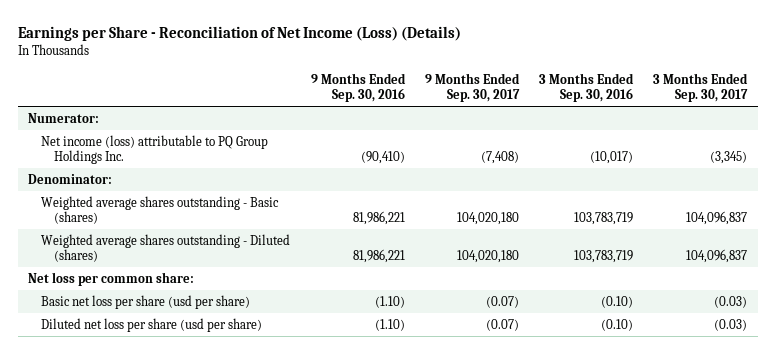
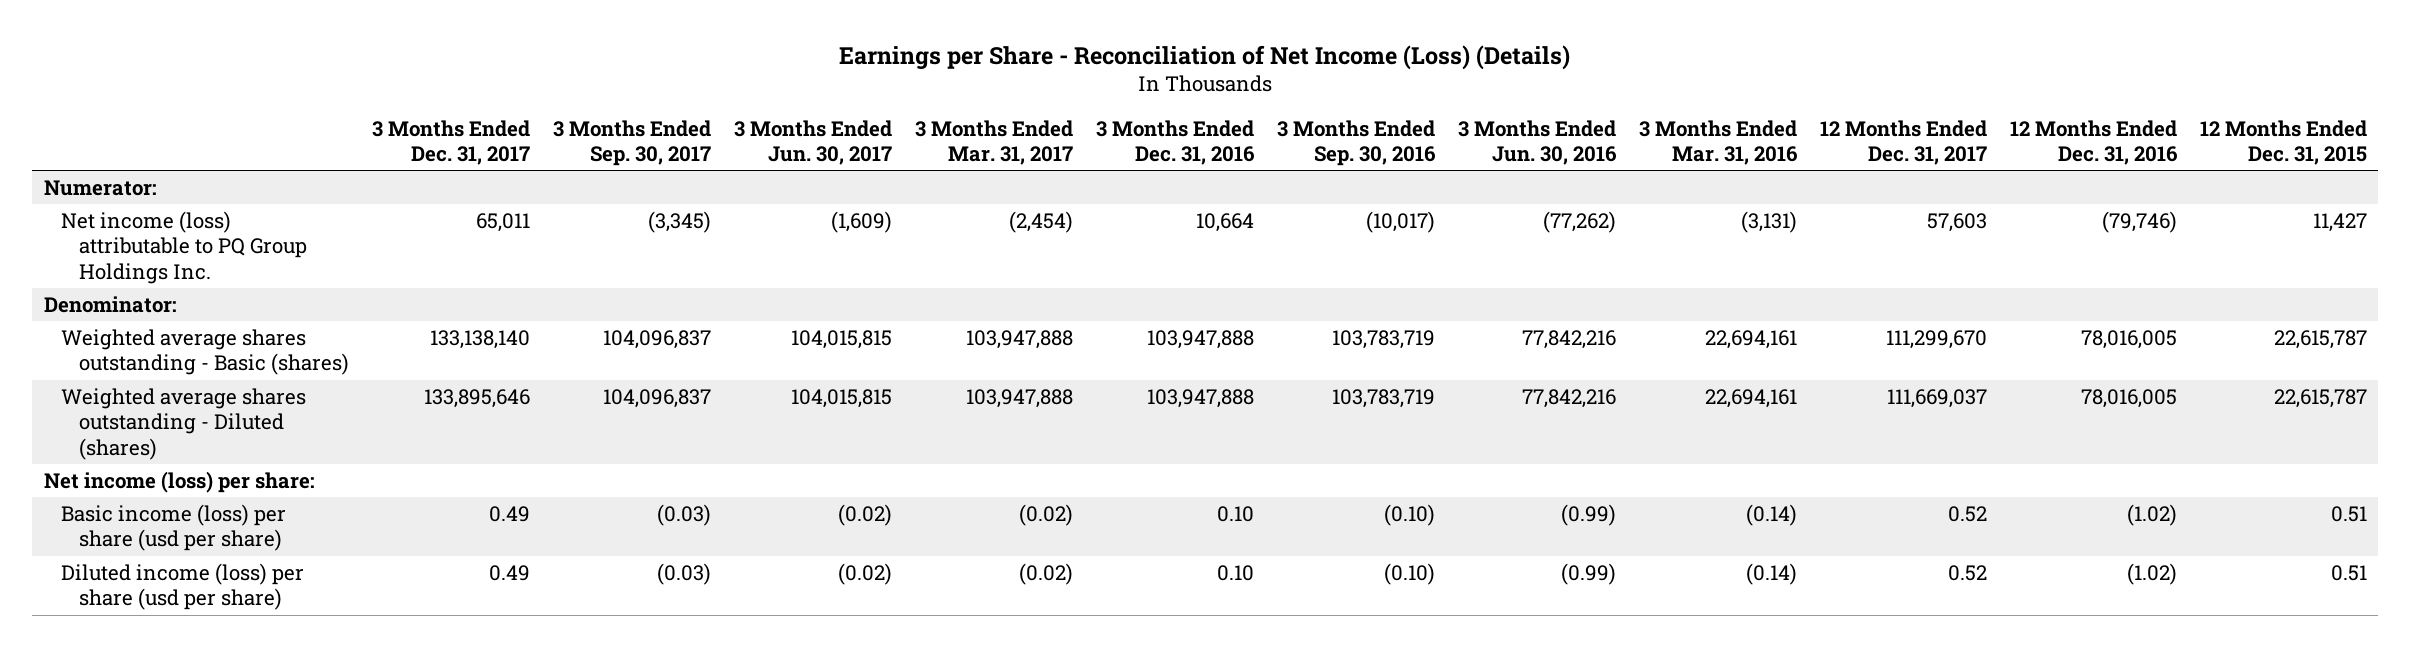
- | 9 Months Ended Sep. 30, 2016 | 9 Months Ended Sep. 30, 2017 | 3 Months Ended Sep. 30, 2016 | 3 Months Ended Sep. 30, 2017
+ | 3 Months Ended Dec. 31, 2017 | 3 Months Ended Sep. 30, 2017 | 3 Months Ended Jun. 30, 2017 | 3 Months Ended Mar. 31, 2017 | 3 Months Ended Dec. 31, 2016 | 3 Months Ended Sep. 30, 2016 | 3 Months Ended Jun. 30, 2016 | 3 Months Ended Mar. 31, 2016 | 12 Months Ended Dec. 31, 2017 | 12 Months Ended Dec. 31, 2016 | 12 Months Ended Dec. 31, 2015
- Net loss per common share:
- Basic net loss per share (usd per share) | (1.10) | (0.07) | (0.10) | (0.03)
- Diluted net loss per share (usd per share) | (1.10) | (0.07) | (0.10) | (0.03)
+ Net income (loss) per share:
+ Basic income (loss) per share (usd per share) | 0.49 | (0.03) | (0.02) | (0.02) | 0.10 | (0.10) | (0.99) | (0.14) | 0.52 | (1.02) | 0.51
+ Diluted income (loss) per share (usd per share) | 0.49 | (0.03) | (0.02) | (0.02) | 0.10 | (0.10) | (0.99) | (0.14) | 0.52 | (1.02) | 0.51

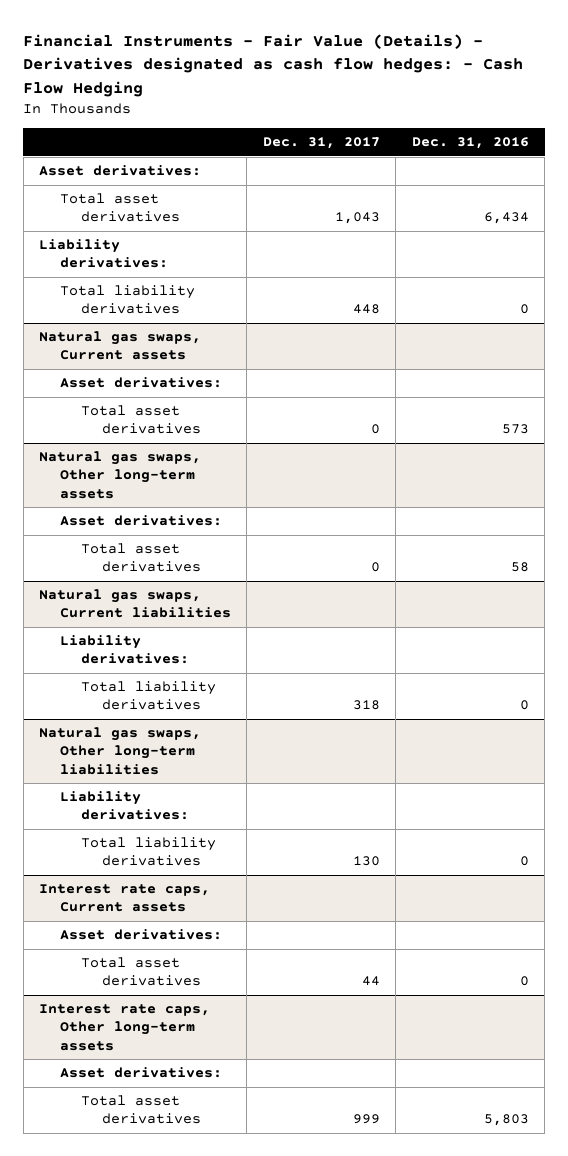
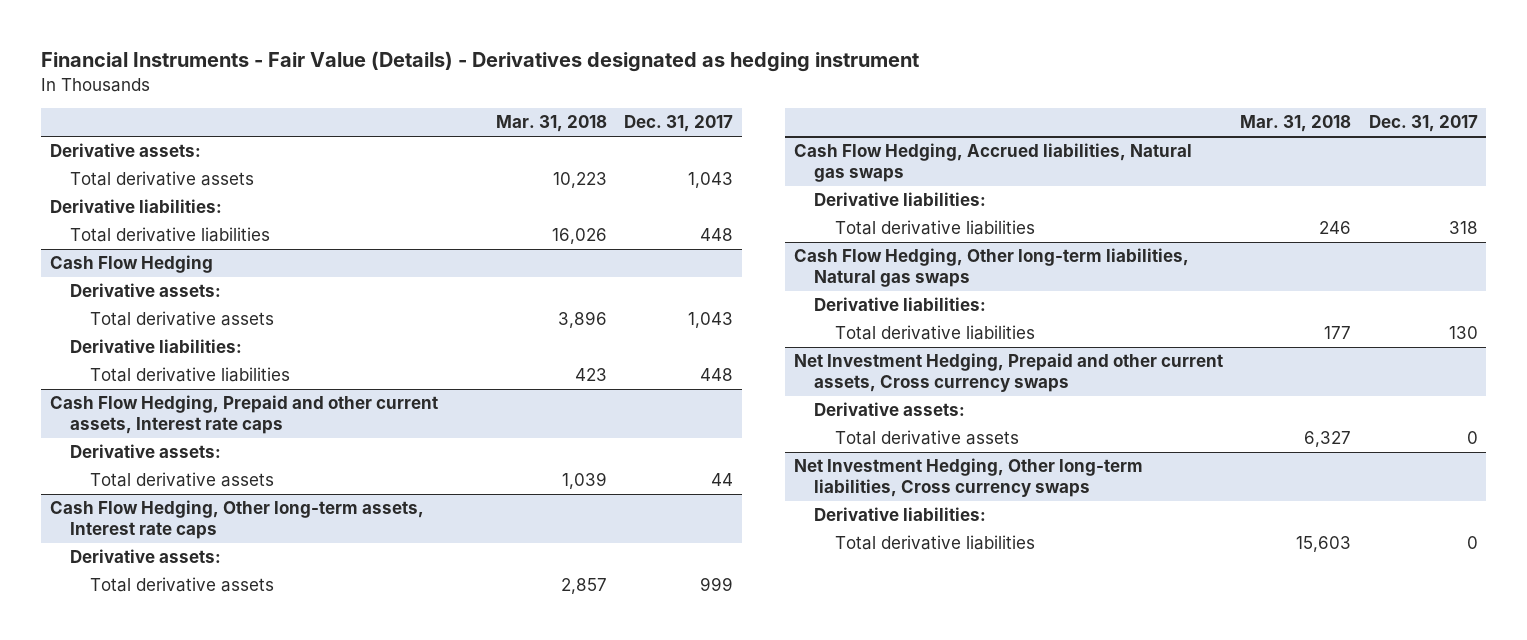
- Financial Instruments - Fair Value (Details) - Derivatives designated as cash flow hedges: - Cash Flow Hedging
+ Financial Instruments - Fair Value (Details) - Derivatives designated as hedging instrument
- | Dec. 31, 2017 | Dec. 31, 2016
+ | Mar. 31, 2018 | Dec. 31, 2017
- Asset derivatives:
- Total asset derivatives | 1,043 | 6,434
- Liability derivatives:
- Total liability derivatives | 448 | 0
- Natural gas swaps, Current assets
- Asset derivatives:
- Total asset derivatives | 0 | 573
- Natural gas swaps, Other long-term assets
- Asset derivatives:
- Total asset derivatives | 0 | 58
- Natural gas swaps, Current liabilities
- Liability derivatives:
- Total liability derivatives | 318 | 0
- Natural gas swaps, Other long-term liabilities
- Liability derivatives:
- Total liability derivatives | 130 | 0
- Interest rate caps, Current assets
- Asset derivatives:
- Total asset derivatives | 44 | 0
- Interest rate caps, Other long-term assets
- Asset derivatives:
- Total asset derivatives | 999 | 5,803
+ Derivative assets:
+ Total derivative assets | 10,223 | 1,043
+ Derivative liabilities:
+ Total derivative liabilities | 16,026 | 448
+ Cash Flow Hedging
+ Derivative assets:
+ Total derivative assets | 3,896 | 1,043
+ Derivative liabilities:
+ Total derivative liabilities | 423 | 448
+ Cash Flow Hedging, Prepaid and other current assets, Interest rate caps
+ Derivative assets:
+ Total derivative assets | 1,039 | 44
+ Cash Flow Hedging, Other long-term assets, Interest rate caps
+ Derivative assets:
+ Total derivative assets | 2,857 | 999
+ Cash Flow Hedging, Accrued liabilities, Natural gas swaps
+ Derivative liabilities:
+ Total derivative liabilities | 246 | 318
+ Cash Flow Hedging, Other long-term liabilities, Natural gas swaps
+ Derivative liabilities:
+ Total derivative liabilities | 177 | 130
+ Net Investment Hedging, Prepaid and other current assets, Cross currency swaps
+ Derivative assets:
+ Total derivative assets | 6,327 | 0
+ Net Investment Hedging, Other long-term liabilities, Cross currency swaps
+ Derivative liabilities:
+ Total derivative liabilities | 15,603 | 0

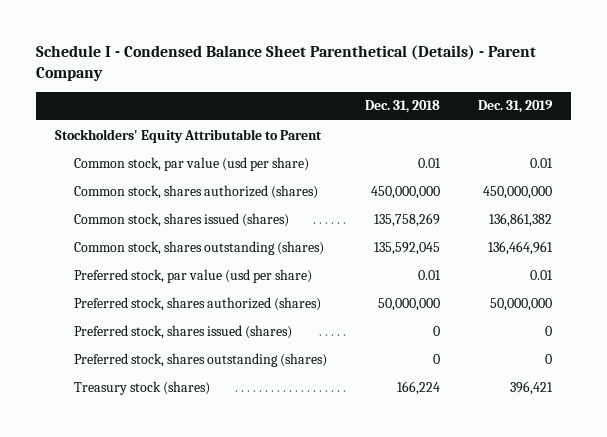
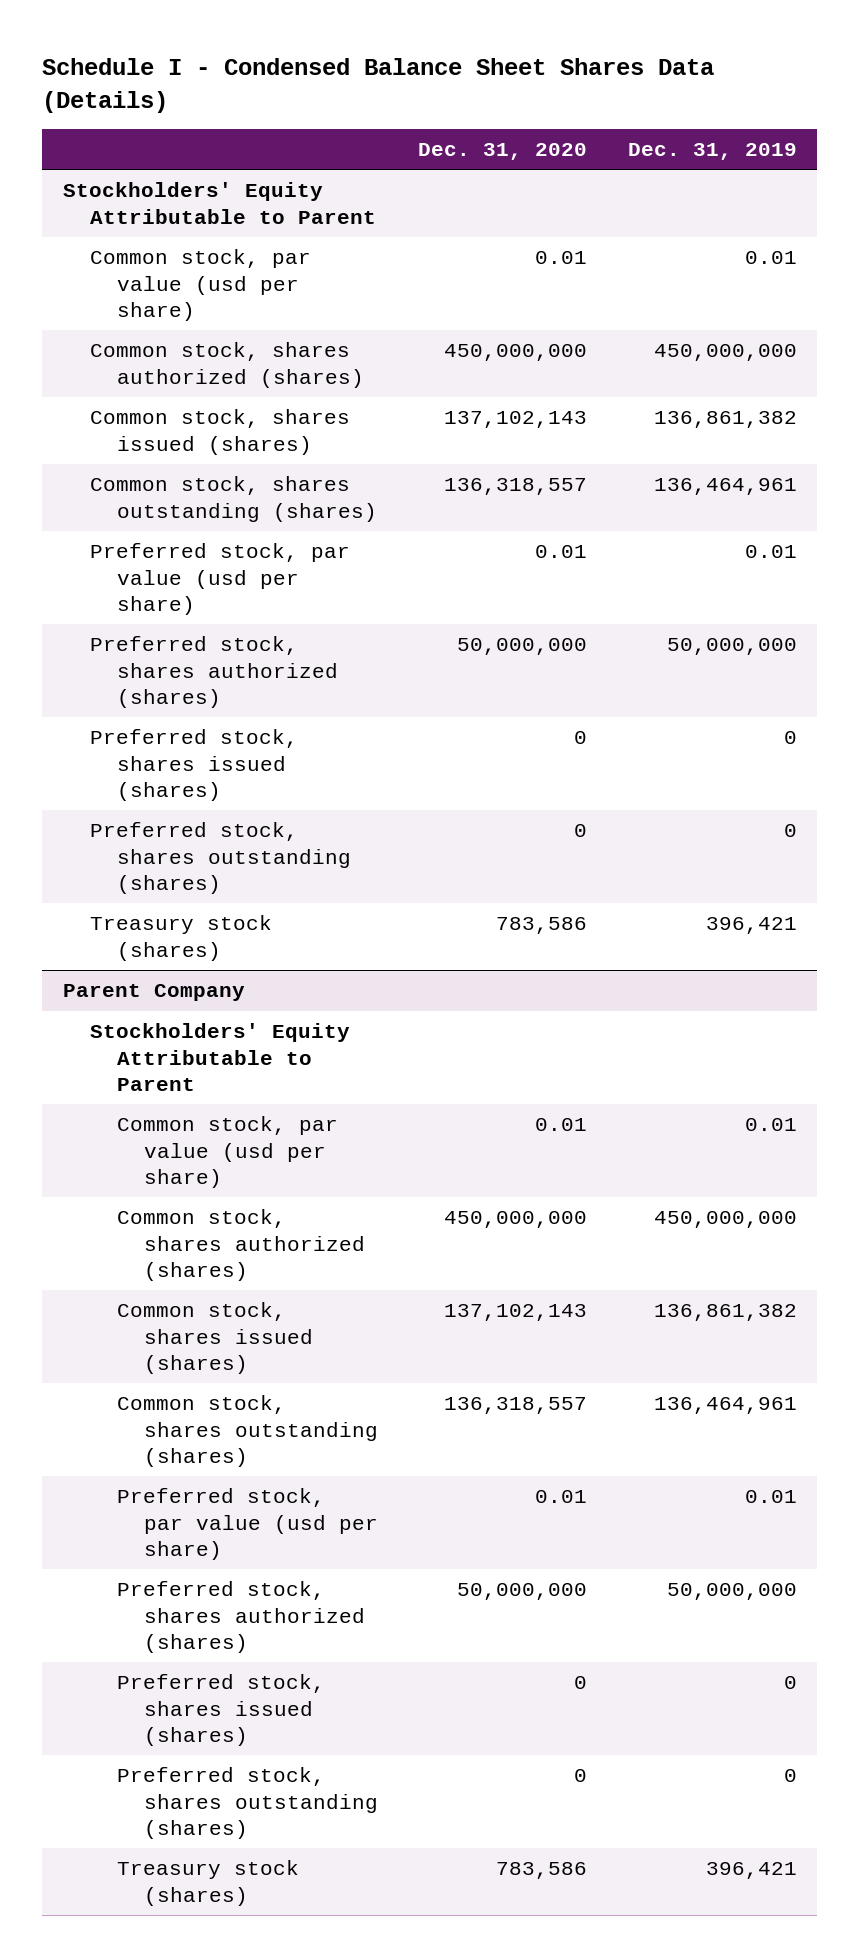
- Schedule I - Condensed Balance Sheet Parenthetical (Details) - Parent Company
+ Schedule I - Condensed Balance Sheet Shares Data (Details)
- | Dec. 31, 2018 | Dec. 31, 2019
+ | Dec. 31, 2020 | Dec. 31, 2019
+ Parent Company
+ Stockholders' Equity Attributable to Parent
+ Common stock, par value (usd per share) | 0.01 | 0.01
+ Common stock, shares authorized (shares) | 450,000,000 | 450,000,000
+ Common stock, shares issued (shares) | 137,102,143 | 136,861,382
+ Common stock, shares outstanding (shares) | 136,318,557 | 136,464,961
+ Preferred stock, par value (usd per share) | 0.01 | 0.01
+ Preferred stock, shares authorized (shares) | 50,000,000 | 50,000,000
+ Preferred stock, shares issued (shares) | 0 | 0
+ Preferred stock, shares outstanding (shares) | 0 | 0
+ Treasury stock (shares) | 783,586 | 396,421

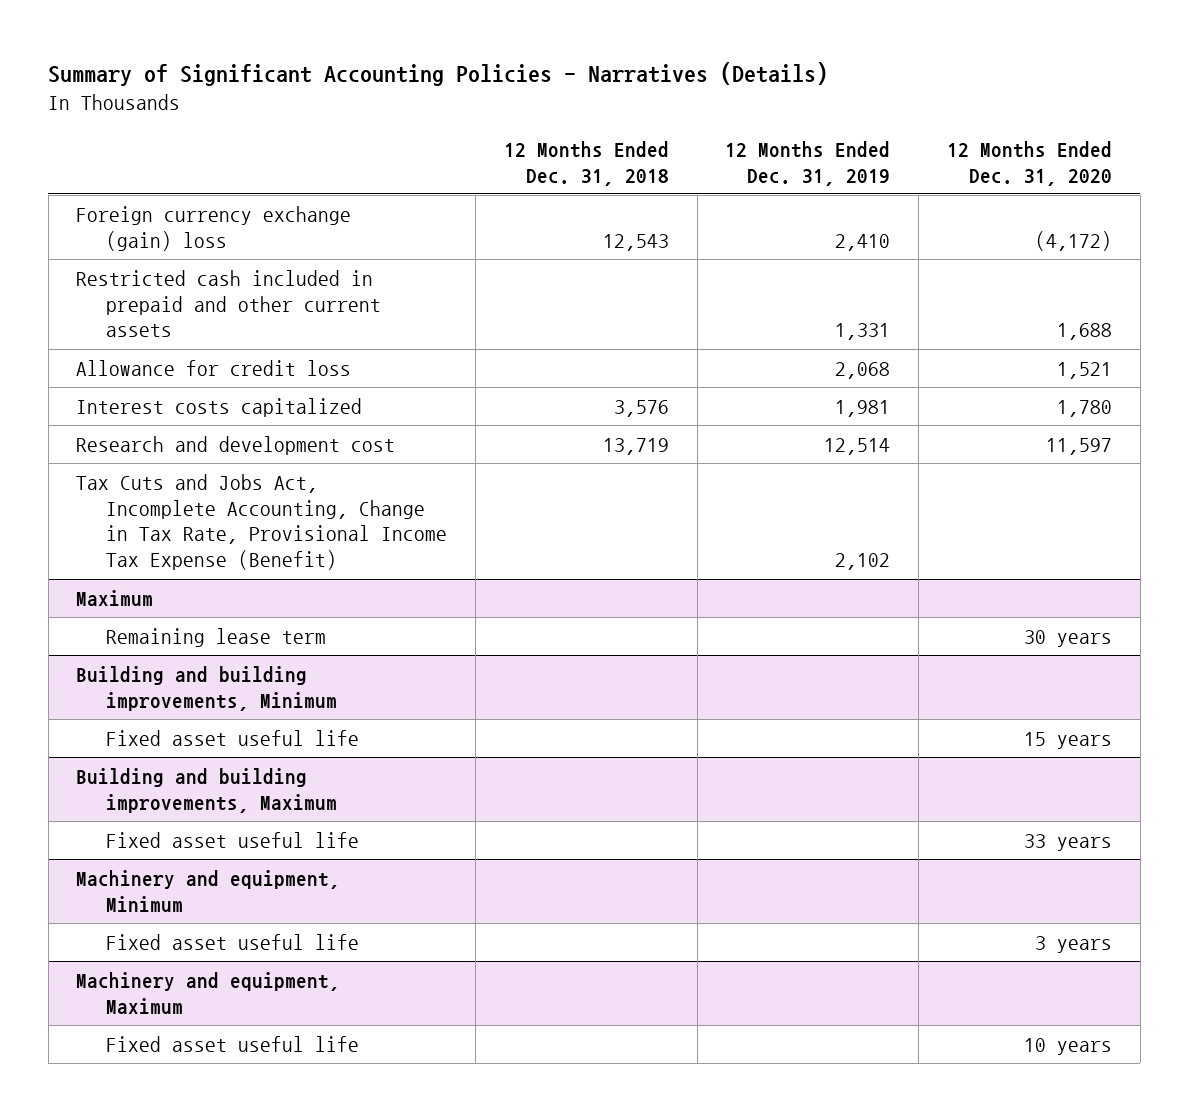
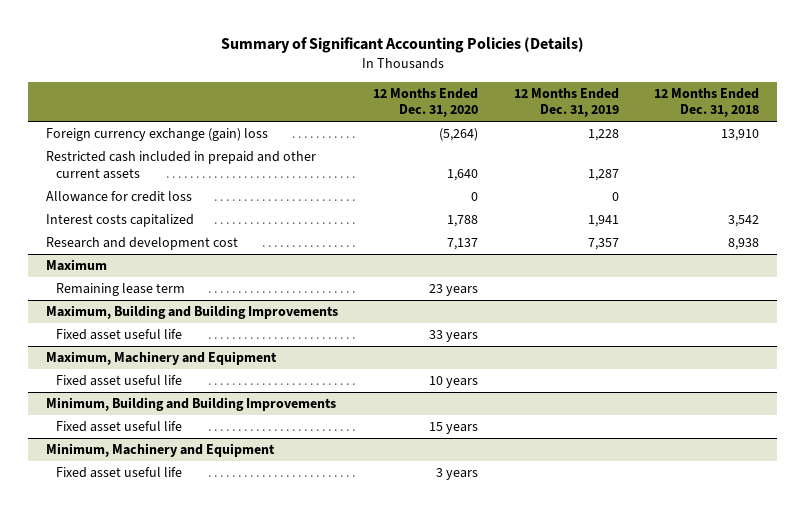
- Summary of Significant Accounting Policies - Narratives (Details)
+ Summary of Significant Accounting Policies (Details)
- | 12 Months Ended Dec. 31, 2018 | 12 Months Ended Dec. 31, 2019 | 12 Months Ended Dec. 31, 2020
+ | 12 Months Ended Dec. 31, 2020 | 12 Months Ended Dec. 31, 2019 | 12 Months Ended Dec. 31, 2018
- Foreign currency exchange (gain) loss | 12,543 | 2,410 | (4,172)
- Restricted cash included in prepaid and other current assets | | 1,331 | 1,688
- Allowance for credit loss | | 2,068 | 1,521
- Interest costs capitalized | 3,576 | 1,981 | 1,780
- Research and development cost | 13,719 | 12,514 | 11,597
- Tax Cuts and Jobs Act, Incomplete Accounting, Change in Tax Rate, Provisional Income Tax Expense (Benefit) | | 2,102 |
+ Foreign currency exchange (gain) loss | (5,264) | 1,228 | 13,910
+ Restricted cash included in prepaid and other current assets | 1,640 | 1,287 |
+ Allowance for credit loss | 0 | 0 |
+ Interest costs capitalized | 1,788 | 1,941 | 3,542
+ Research and development cost | 7,137 | 7,357 | 8,938
@ Maximum
- Remaining lease term | | | 30 years
- Building and building improvements, Minimum
- Fixed asset useful life | | | 15 years
- Building and building improvements, Maximum
@ Maximum
+ Remaining lease term | 23 years | |
+ Maximum, Building and Building Improvements
- Machinery and equipment, Minimum
- Fixed asset useful life | | | 3 years
- Machinery and equipment, Maximum
+ Maximum, Machinery and Equipment
+ Minimum, Building and Building Improvements
+ Fixed asset useful life | 15 years | |
+ Minimum, Machinery and Equipment
+ Fixed asset useful life | 3 years | |

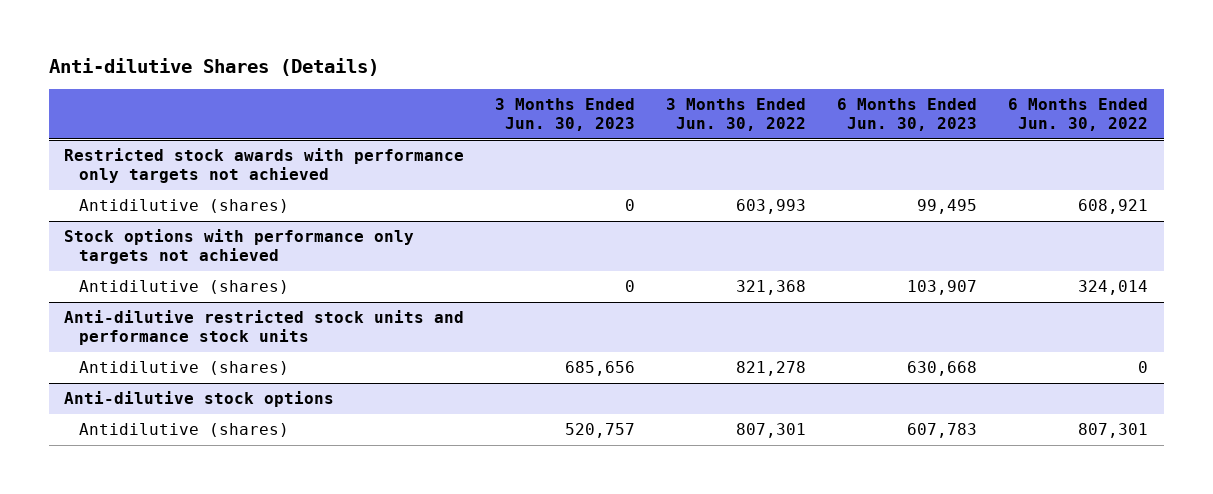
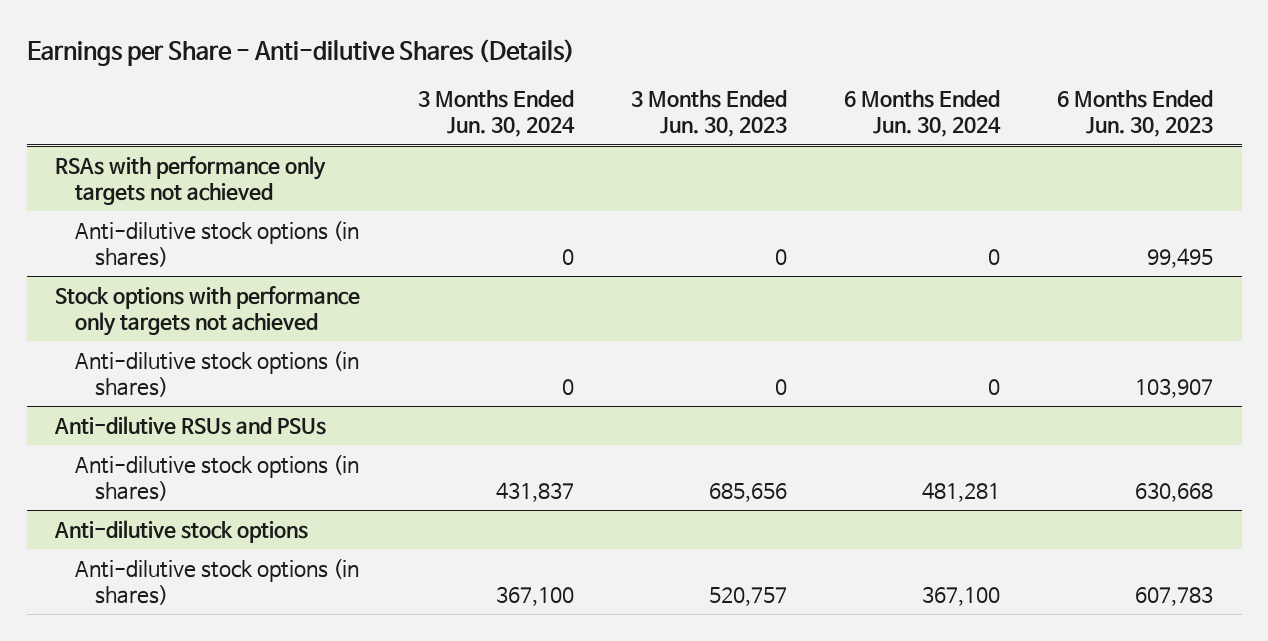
- Anti-dilutive Shares (Details)
+ Earnings per Share - Anti-dilutive Shares (Details)
- | 3 Months Ended Jun. 30, 2023 | 3 Months Ended Jun. 30, 2022 | 6 Months Ended Jun. 30, 2023 | 6 Months Ended Jun. 30, 2022
+ | 3 Months Ended Jun. 30, 2024 | 3 Months Ended Jun. 30, 2023 | 6 Months Ended Jun. 30, 2024 | 6 Months Ended Jun. 30, 2023
- Restricted stock awards with performance only targets not achieved
- Antidilutive (shares) | 0 | 603,993 | 99,495 | 608,921
+ RSAs with performance only targets not achieved
+ Anti-dilutive stock options (in shares) | 0 | 0 | 0 | 99,495
@ Stock options with performance only targets not achieved
- Antidilutive (shares) | 0 | 321,368 | 103,907 | 324,014
- Anti-dilutive restricted stock units and performance stock units
- Antidilutive (shares) | 685,656 | 821,278 | 630,668 | 0
@ Stock options with performance only targets not achieved
+ Anti-dilutive stock options (in shares) | 0 | 0 | 0 | 103,907
+ Anti-dilutive RSUs and PSUs
+ Anti-dilutive stock options (in shares) | 431,837 | 685,656 | 481,281 | 630,668
@ Anti-dilutive stock options
- Antidilutive (shares) | 520,757 | 807,301 | 607,783 | 807,301
+ Anti-dilutive stock options (in shares) | 367,100 | 520,757 | 367,100 | 607,783

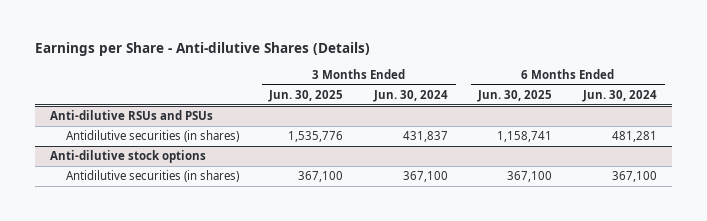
- | 3 Months Ended Jun. 30, 2024 | 3 Months Ended Jun. 30, 2023 | 6 Months Ended Jun. 30, 2024 | 6 Months Ended Jun. 30, 2023
+ | 3 Months Ended Jun. 30, 2025 | 3 Months Ended Jun. 30, 2024 | 6 Months Ended Jun. 30, 2025 | 6 Months Ended Jun. 30, 2024
- RSAs with performance only targets not achieved
- Anti-dilutive stock options (in shares) | 0 | 0 | 0 | 99,495
- Stock options with performance only targets not achieved
- Anti-dilutive stock options (in shares) | 0 | 0 | 0 | 103,907
@ Anti-dilutive RSUs and PSUs
- Anti-dilutive stock options (in shares) | 431,837 | 685,656 | 481,281 | 630,668
+ Antidilutive securities (in shares) | 1,535,776 | 431,837 | 1,158,741 | 481,281
@ Anti-dilutive stock options
- Anti-dilutive stock options (in shares) | 367,100 | 520,757 | 367,100 | 607,783
+ Antidilutive securities (in shares) | 367,100 | 367,100 | 367,100 | 367,100

